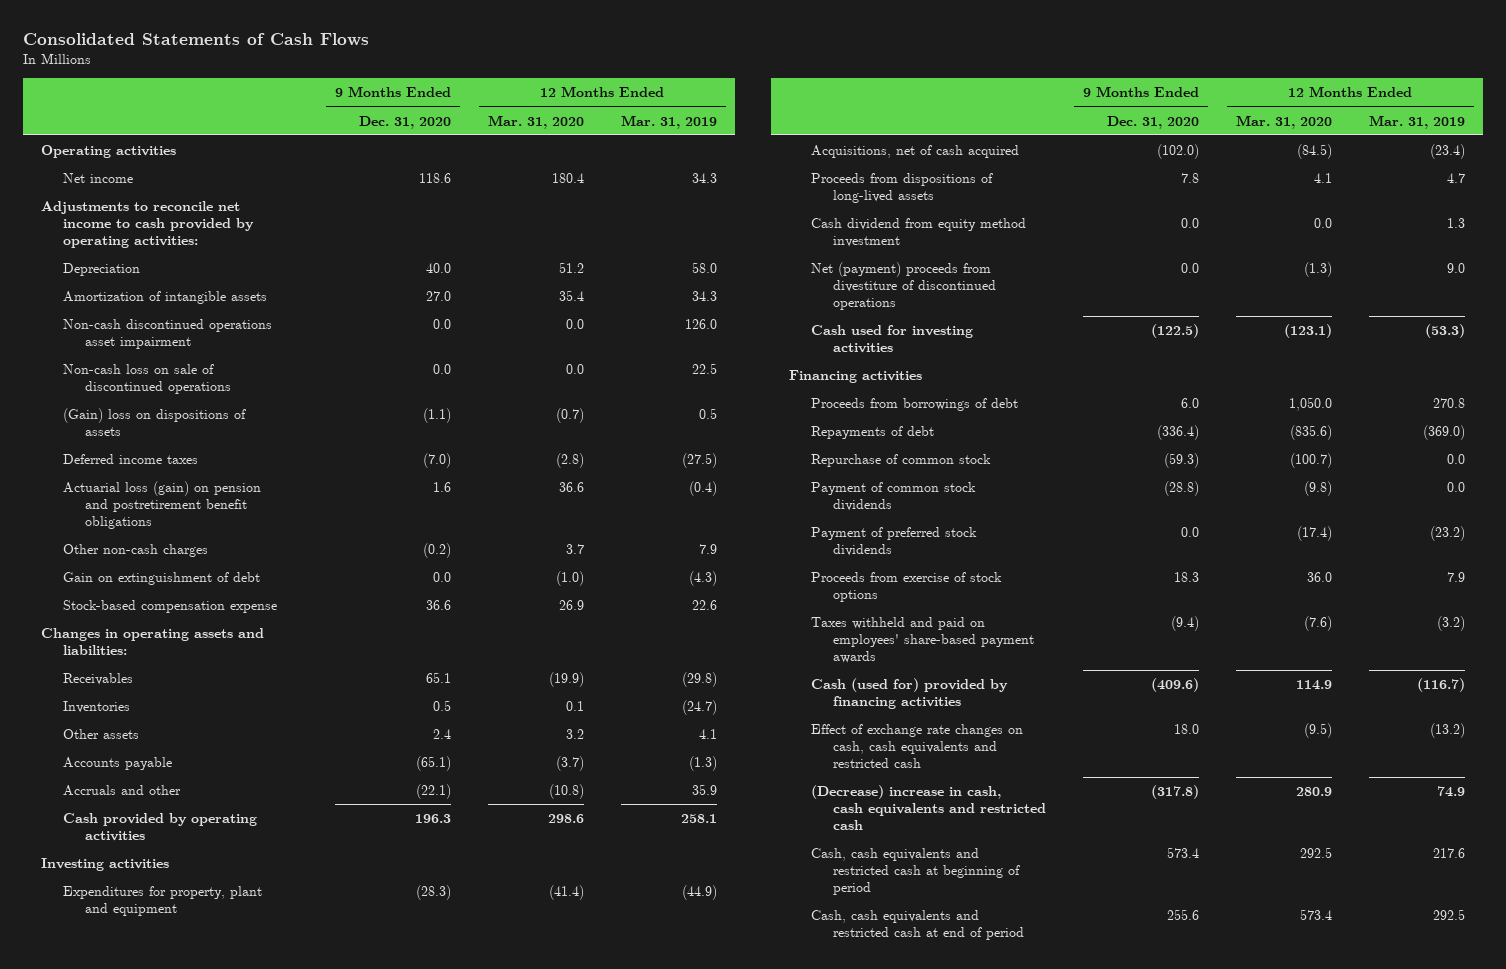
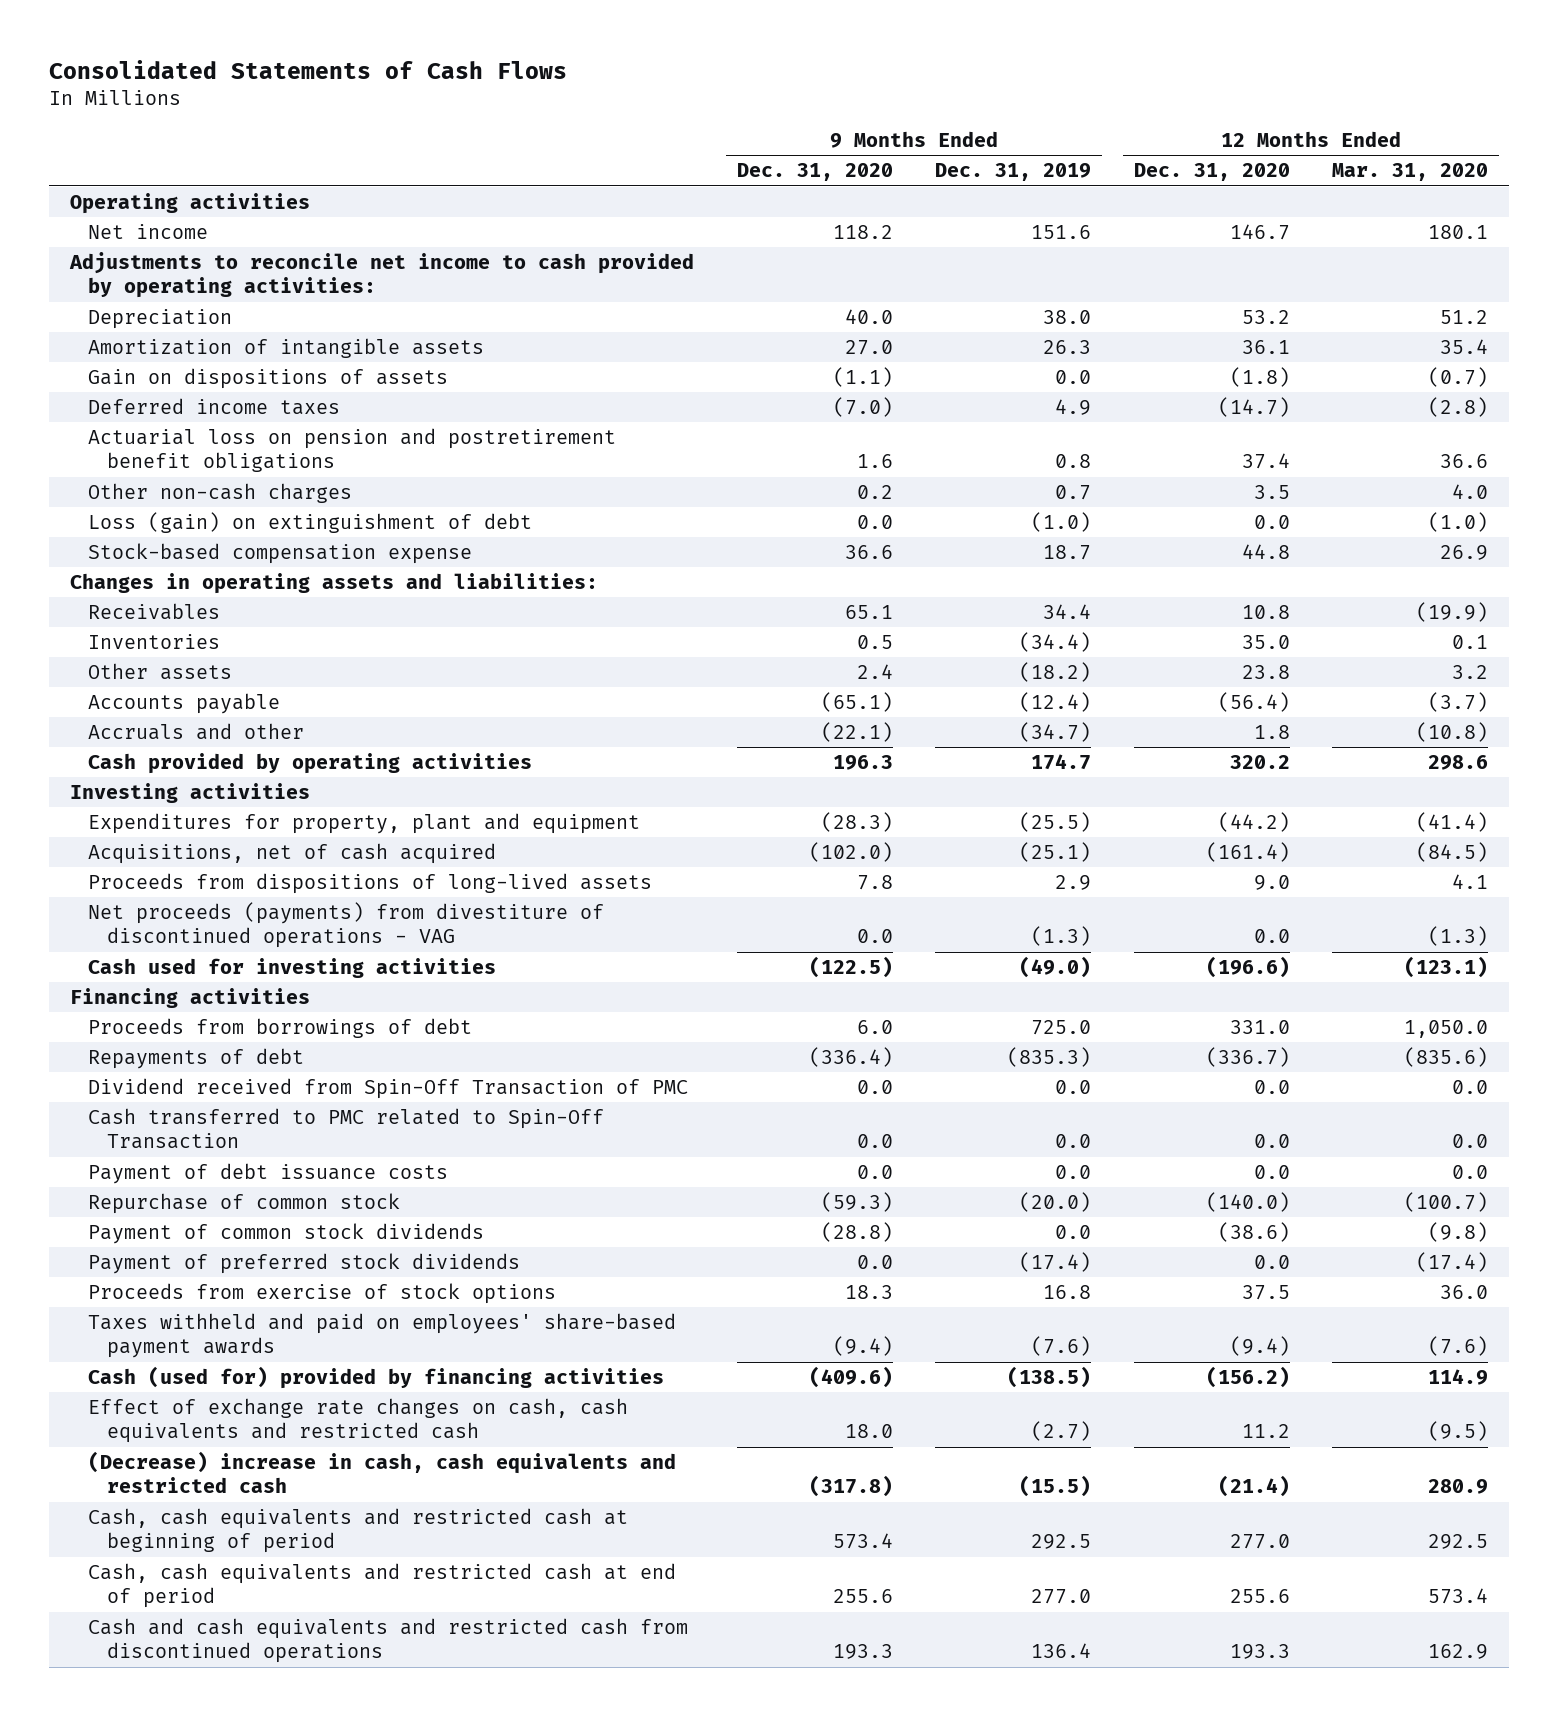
- | 9 Months Ended Dec. 31, 2020 | 12 Months Ended Mar. 31, 2020 | 12 Months Ended Mar. 31, 2019
+ | 9 Months Ended Dec. 31, 2020 | 9 Months Ended Dec. 31, 2019 | 12 Months Ended Dec. 31, 2020 | 12 Months Ended Mar. 31, 2020
- Net income | 118.6 | 180.4 | 34.3
+ Net income | 118.2 | 151.6 | 146.7 | 180.1
- Non-cash discontinued operations asset impairment | 0.0 | 0.0 | 126.0
- Non-cash loss on sale of discontinued operations | 0.0 | 0.0 | 22.5
- (Gain) loss on dispositions of assets | (1.1) | (0.7) | 0.5
+ Gain on dispositions of assets | (1.1) | 0.0 | (1.8) | (0.7)
- Actuarial loss (gain) on pension and postretirement benefit obligations | 1.6 | 36.6 | (0.4)
- Other non-cash charges | (0.2) | 3.7 | 7.9
- Gain on extinguishment of debt | 0.0 | (1.0) | (4.3)
+ Actuarial loss on pension and postretirement benefit obligations | 1.6 | 0.8 | 37.4 | 36.6
+ Other non-cash charges | 0.2 | 0.7 | 3.5 | 4.0
+ Loss (gain) on extinguishment of debt | 0.0 | (1.0) | 0.0 | (1.0)
- Cash dividend from equity method investment | 0.0 | 0.0 | 1.3
- Net (payment) proceeds from divestiture of discontinued operations | 0.0 | (1.3) | 9.0
+ Net proceeds (payments) from divestiture of discontinued operations - VAG | 0.0 | (1.3) | 0.0 | (1.3)
+ Dividend received from Spin-Off Transaction of PMC | 0.0 | 0.0 | 0.0 | 0.0
+ Cash transferred to PMC related to Spin-Off Transaction | 0.0 | 0.0 | 0.0 | 0.0
+ Payment of debt issuance costs | 0.0 | 0.0 | 0.0 | 0.0
+ Cash and cash equivalents and restricted cash from discontinued operations | 193.3 | 136.4 | 193.3 | 162.9

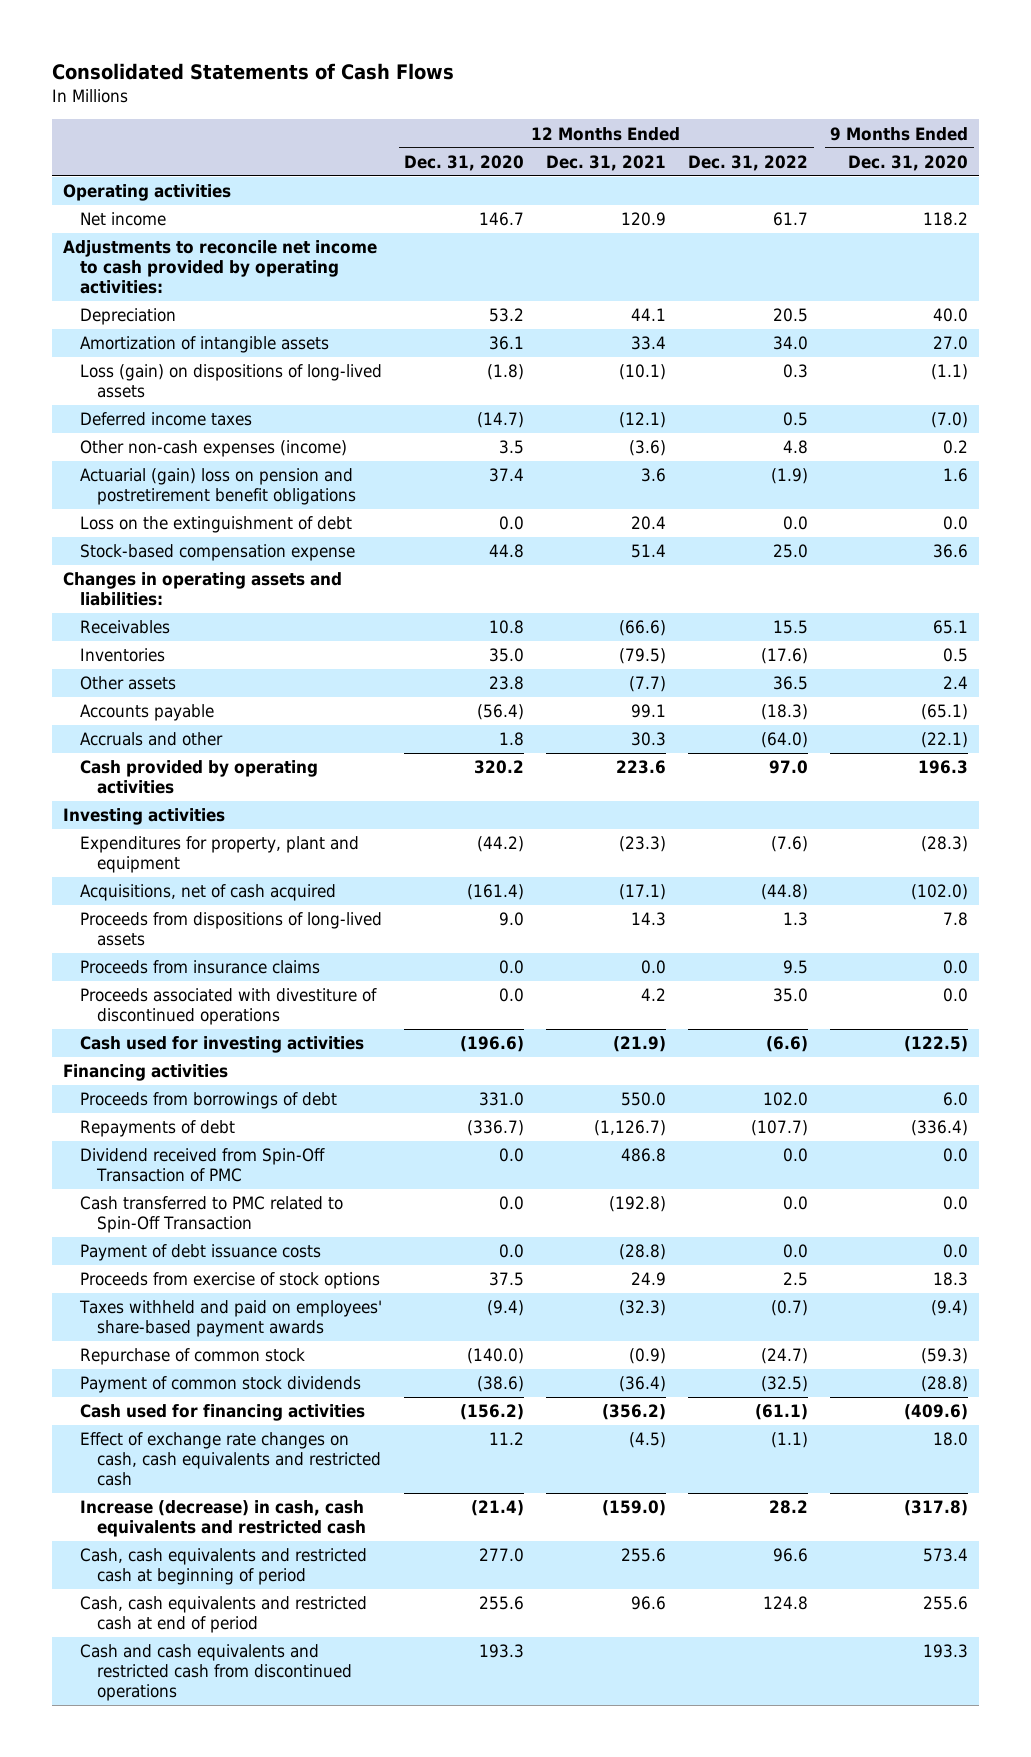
- | 9 Months Ended Dec. 31, 2020 | 9 Months Ended Dec. 31, 2019 | 12 Months Ended Dec. 31, 2020 | 12 Months Ended Mar. 31, 2020
+ | 12 Months Ended Dec. 31, 2020 | 12 Months Ended Dec. 31, 2021 | 12 Months Ended Dec. 31, 2022 | 9 Months Ended Dec. 31, 2020
- Gain on dispositions of assets | (1.1) | 0.0 | (1.8) | (0.7)
+ Loss (gain) on dispositions of long-lived assets | (1.8) | (10.1) | 0.3 | (1.1)
- Actuarial loss on pension and postretirement benefit obligations | 1.6 | 0.8 | 37.4 | 36.6
- Other non-cash charges | 0.2 | 0.7 | 3.5 | 4.0
- Loss (gain) on extinguishment of debt | 0.0 | (1.0) | 0.0 | (1.0)
+ Other non-cash expenses (income) | 3.5 | (3.6) | 4.8 | 0.2
+ Actuarial (gain) loss on pension and postretirement benefit obligations | 37.4 | 3.6 | (1.9) | 1.6
+ Loss on the extinguishment of debt | 0.0 | 20.4 | 0.0 | 0.0
- Net proceeds (payments) from divestiture of discontinued operations - VAG | 0.0 | (1.3) | 0.0 | (1.3)
+ Proceeds from insurance claims | 0.0 | 0.0 | 9.5 | 0.0
+ Proceeds associated with divestiture of discontinued operations | 0.0 | 4.2 | 35.0 | 0.0
- Payment of preferred stock dividends | 0.0 | (17.4) | 0.0 | (17.4)
- Cash (used for) provided by financing activities | (409.6) | (138.5) | (156.2) | 114.9
moved down: Repurchase of common stock | (140.0) | (0.9) | (24.7) | (59.3)
moved down: Payment of common stock dividends | (38.6) | (36.4) | (32.5) | (28.8)
+ Cash used for financing activities | (156.2) | (356.2) | (61.1) | (409.6)
- (Decrease) increase in cash, cash equivalents and restricted cash | (317.8) | (15.5) | (21.4) | 280.9
+ Increase (decrease) in cash, cash equivalents and restricted cash | (21.4) | (159.0) | 28.2 | (317.8)

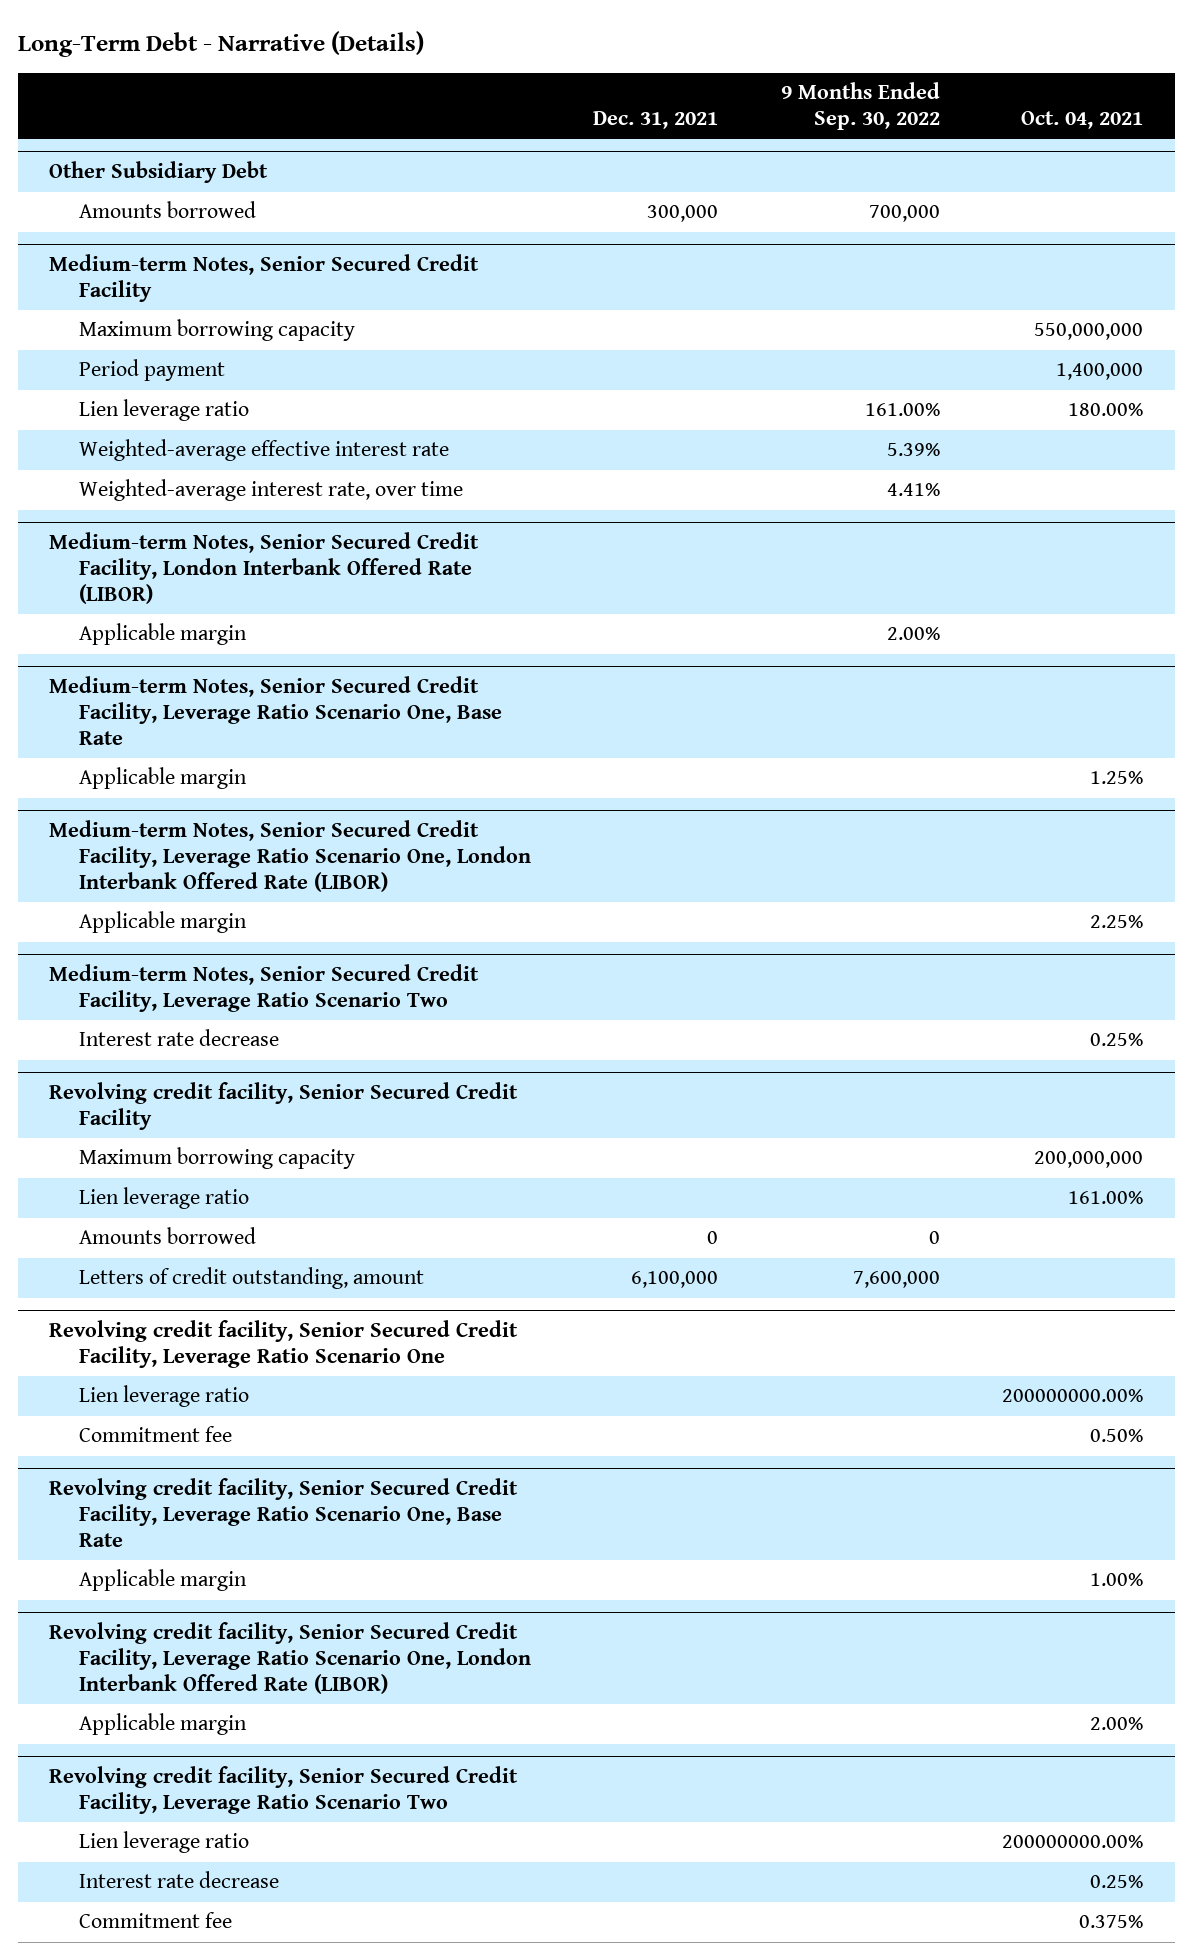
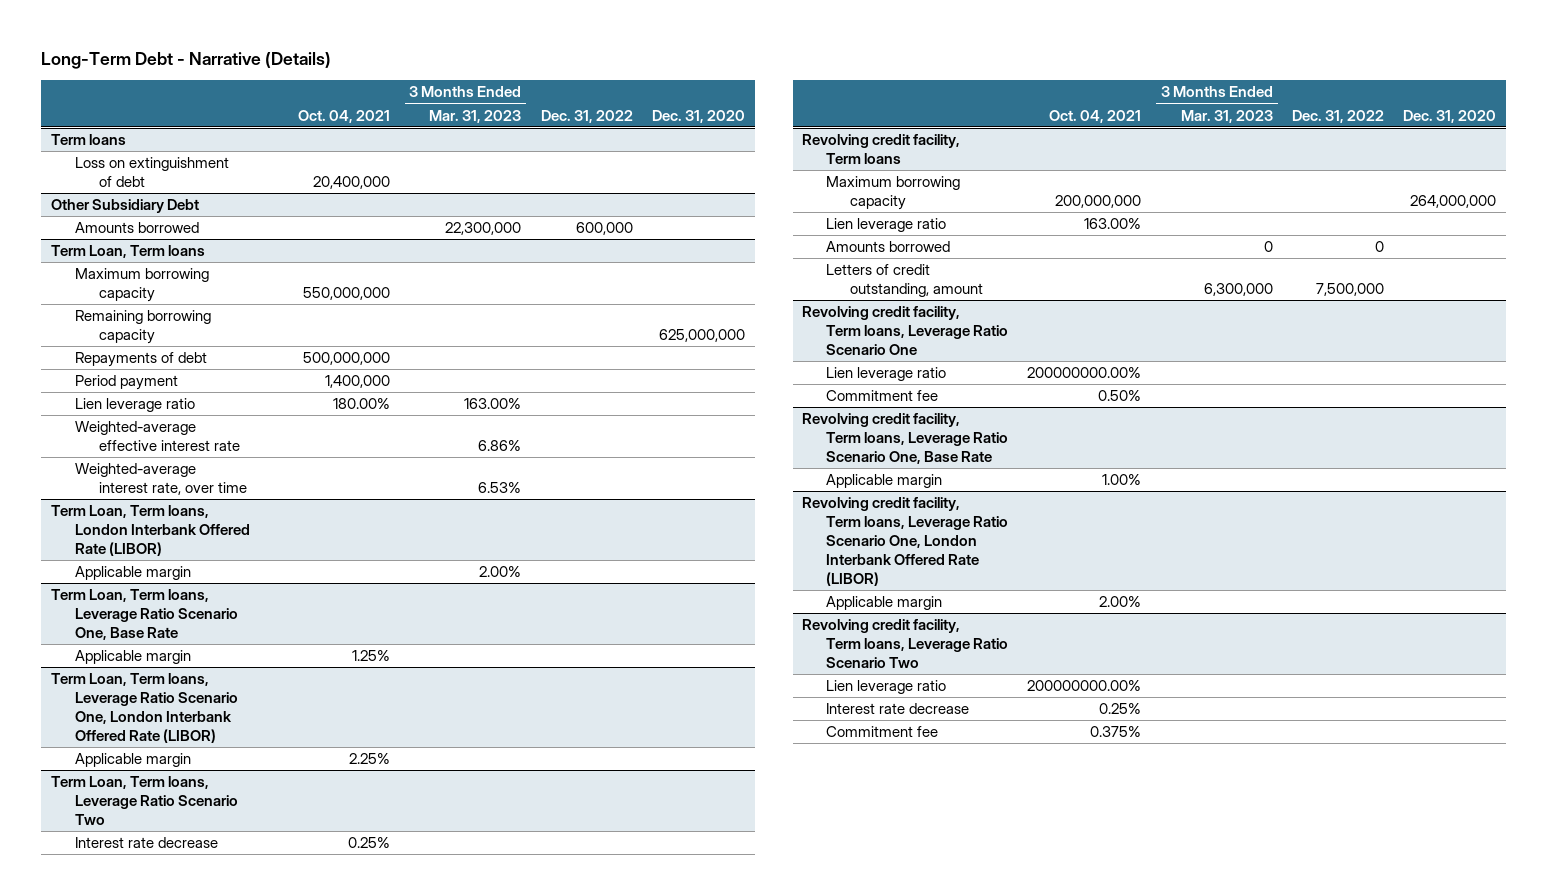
- | Dec. 31, 2021 | 9 Months Ended Sep. 30, 2022 | Oct. 04, 2021
+ | Oct. 04, 2021 | 3 Months Ended Mar. 31, 2023 | Dec. 31, 2022 | Dec. 31, 2020
+ Term loans
+ Loss on extinguishment of debt | 20,400,000 | | |
- Medium-term Notes, Senior Secured Credit Facility
+ Term Loan, Term loans
+ Remaining borrowing capacity | | | | 625,000,000
+ Repayments of debt | 500,000,000 | | |
- Medium-term Notes, Senior Secured Credit Facility, London Interbank Offered Rate (LIBOR)
+ Term Loan, Term loans, London Interbank Offered Rate (LIBOR)
- Medium-term Notes, Senior Secured Credit Facility, Leverage Ratio Scenario One, Base Rate
+ Term Loan, Term loans, Leverage Ratio Scenario One, Base Rate
- Medium-term Notes, Senior Secured Credit Facility, Leverage Ratio Scenario One, London Interbank Offered Rate (LIBOR)
+ Term Loan, Term loans, Leverage Ratio Scenario One, London Interbank Offered Rate (LIBOR)
- Medium-term Notes, Senior Secured Credit Facility, Leverage Ratio Scenario Two
+ Term Loan, Term loans, Leverage Ratio Scenario Two
- Revolving credit facility, Senior Secured Credit Facility
+ Revolving credit facility, Term loans
- Lien leverage ratio | | | 161.00%
+ Lien leverage ratio | 163.00% | | |
- Revolving credit facility, Senior Secured Credit Facility, Leverage Ratio Scenario One
+ Revolving credit facility, Term loans, Leverage Ratio Scenario One
- Revolving credit facility, Senior Secured Credit Facility, Leverage Ratio Scenario One, Base Rate
+ Revolving credit facility, Term loans, Leverage Ratio Scenario One, Base Rate
- Revolving credit facility, Senior Secured Credit Facility, Leverage Ratio Scenario One, London Interbank Offered Rate (LIBOR)
+ Revolving credit facility, Term loans, Leverage Ratio Scenario One, London Interbank Offered Rate (LIBOR)
- Revolving credit facility, Senior Secured Credit Facility, Leverage Ratio Scenario Two
+ Revolving credit facility, Term loans, Leverage Ratio Scenario Two

